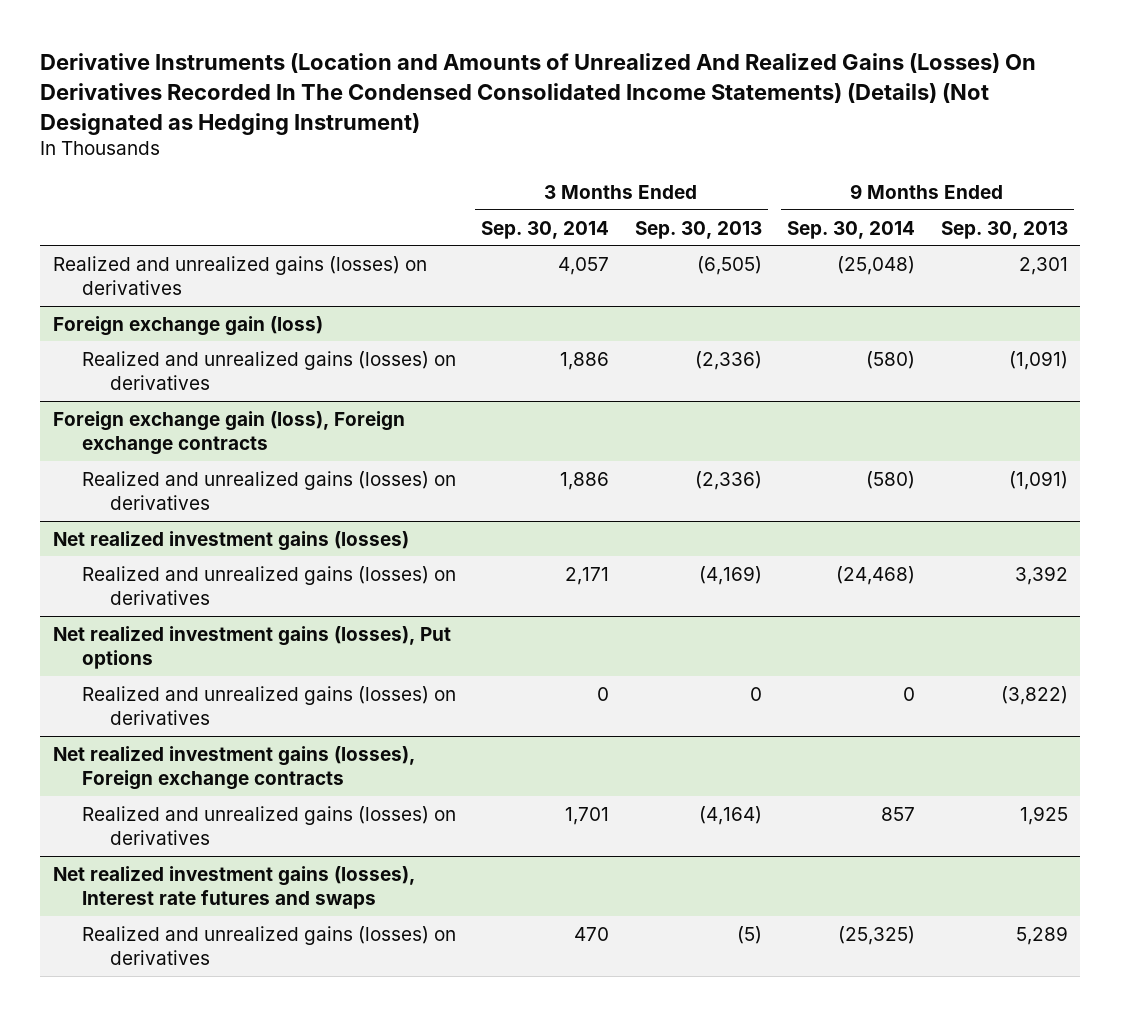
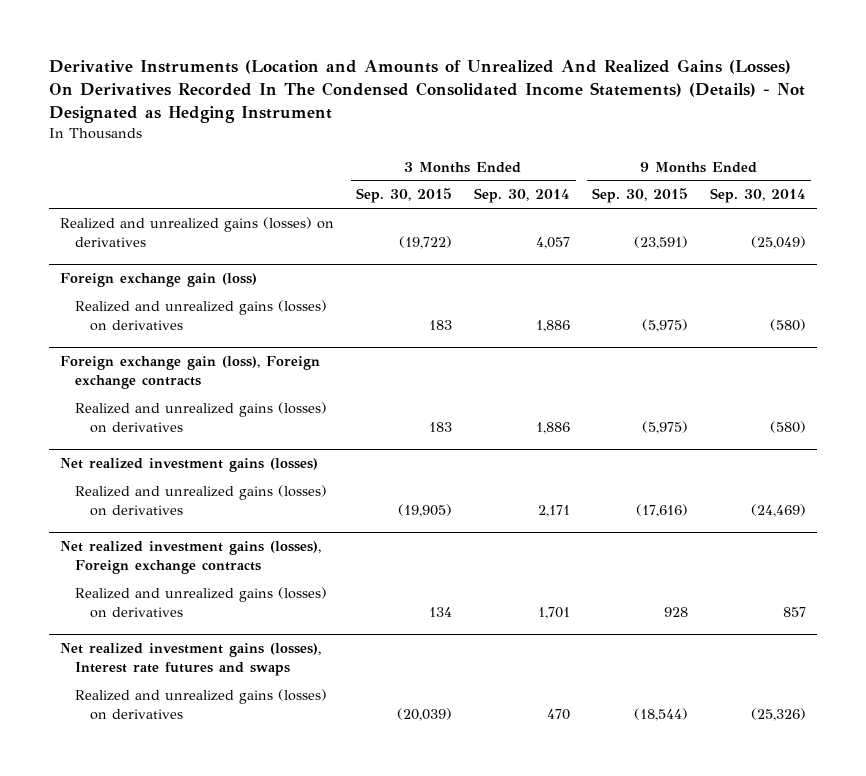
- Derivative Instruments (Location and Amounts of Unrealized And Realized Gains (Losses) On Derivatives Recorded In The Condensed Consolidated Income Statements) (Details) (Not Designated as Hedging Instrument)
+ Derivative Instruments (Location and Amounts of Unrealized And Realized Gains (Losses) On Derivatives Recorded In The Condensed Consolidated Income Statements) (Details) - Not Designated as Hedging Instrument
- | 3 Months Ended Sep. 30, 2014 | 3 Months Ended Sep. 30, 2013 | 9 Months Ended Sep. 30, 2014 | 9 Months Ended Sep. 30, 2013
+ | 3 Months Ended Sep. 30, 2015 | 3 Months Ended Sep. 30, 2014 | 9 Months Ended Sep. 30, 2015 | 9 Months Ended Sep. 30, 2014
- Realized and unrealized gains (losses) on derivatives | 4,057 | (6,505) | (25,048) | 2,301
+ Realized and unrealized gains (losses) on derivatives | (19,722) | 4,057 | (23,591) | (25,049)
@ Net realized investment gains (losses)
- Realized and unrealized gains (losses) on derivatives | 2,171 | (4,169) | (24,468) | 3,392
- Net realized investment gains (losses), Put options
- Realized and unrealized gains (losses) on derivatives | 0 | 0 | 0 | (3,822)
@ Net realized investment gains (losses)
+ Realized and unrealized gains (losses) on derivatives | (19,905) | 2,171 | (17,616) | (24,469)
@ Net realized investment gains (losses), Interest rate futures and swaps
- Realized and unrealized gains (losses) on derivatives | 470 | (5) | (25,325) | 5,289
+ Realized and unrealized gains (losses) on derivatives | (20,039) | 470 | (18,544) | (25,326)

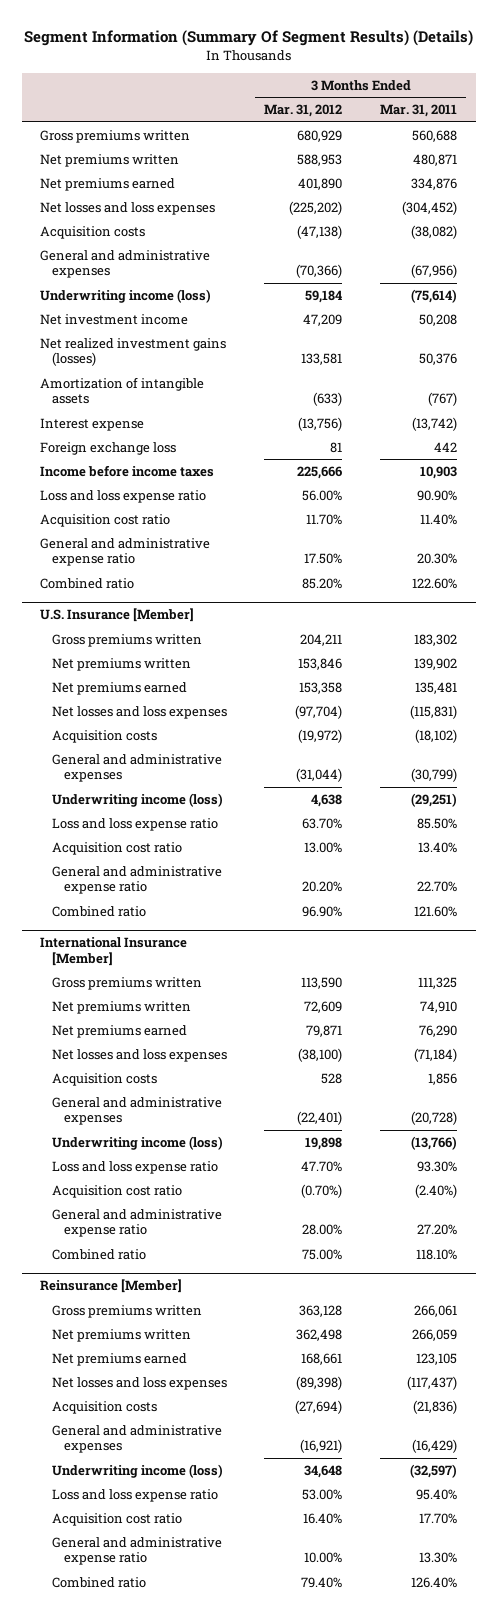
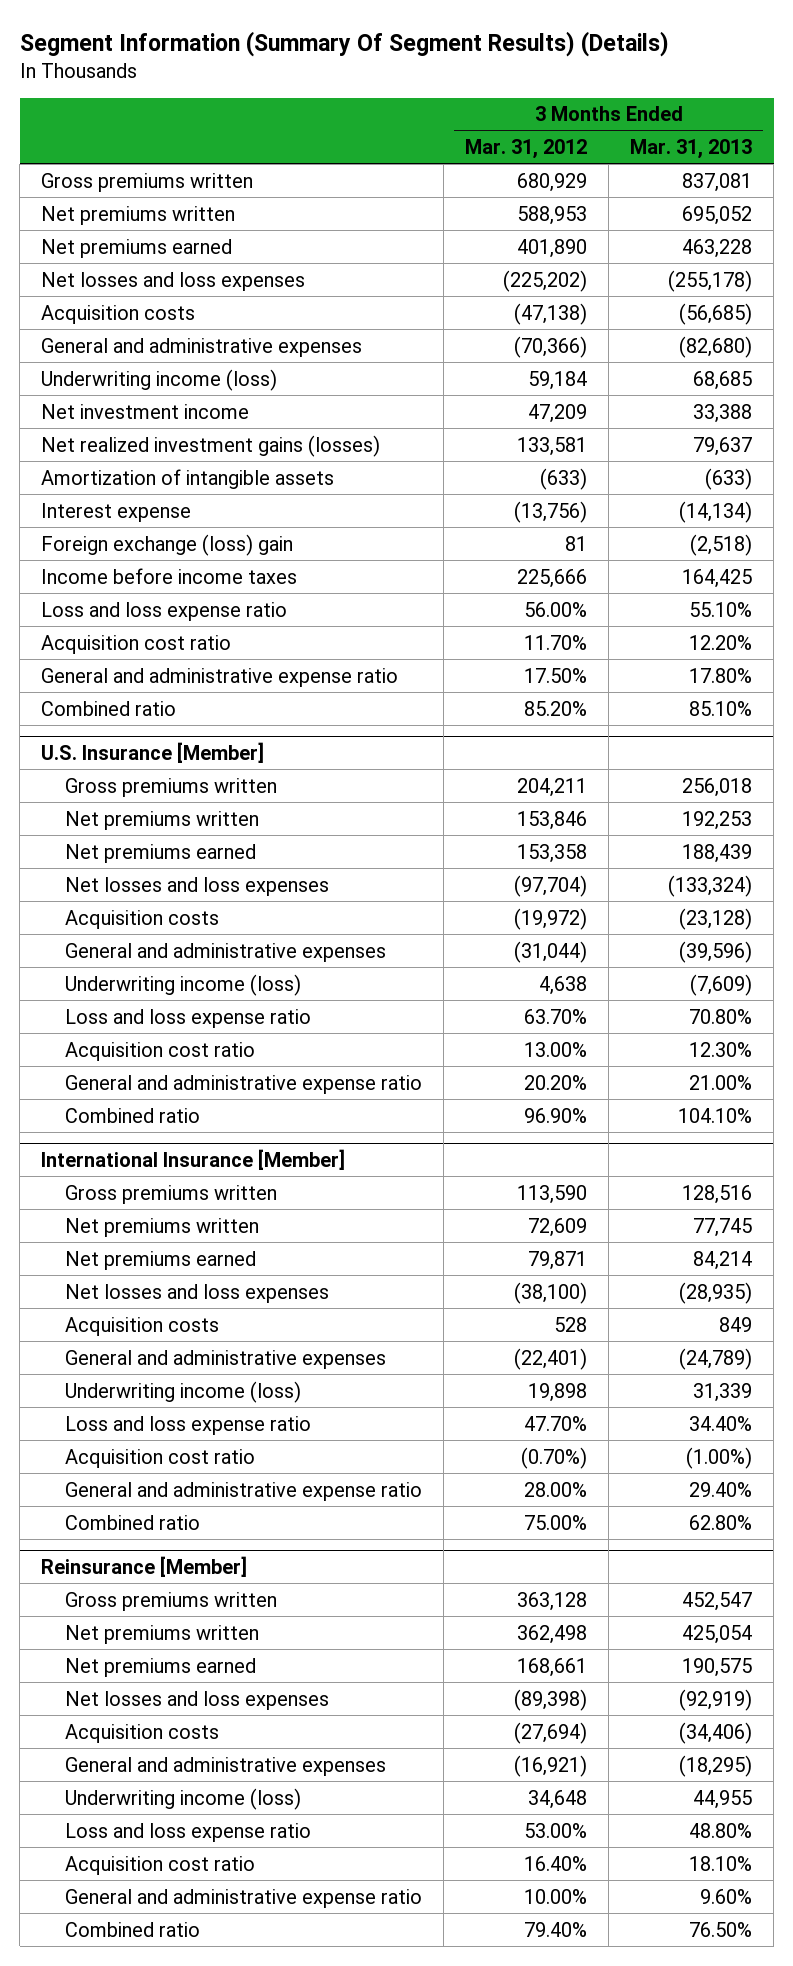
- | 3 Months Ended Mar. 31, 2012 | 3 Months Ended Mar. 31, 2011
+ | 3 Months Ended Mar. 31, 2012 | 3 Months Ended Mar. 31, 2013
- Foreign exchange loss | 81 | 442
+ Foreign exchange (loss) gain | 81 | (2,518)

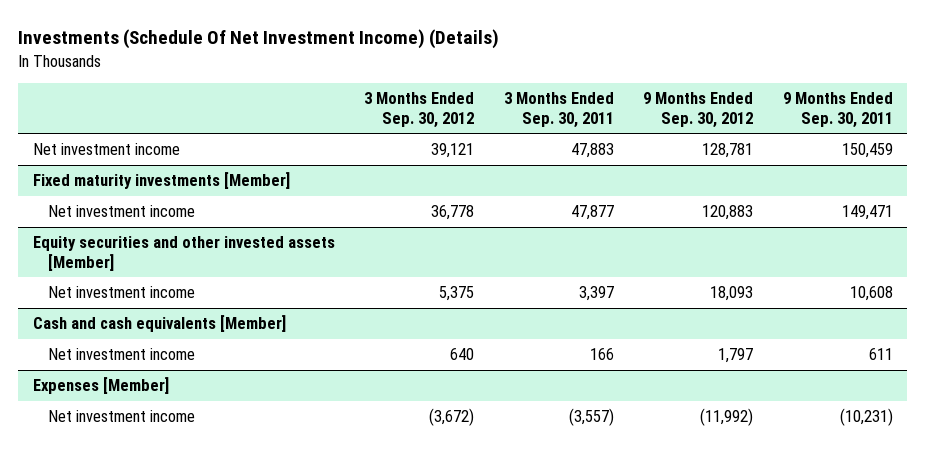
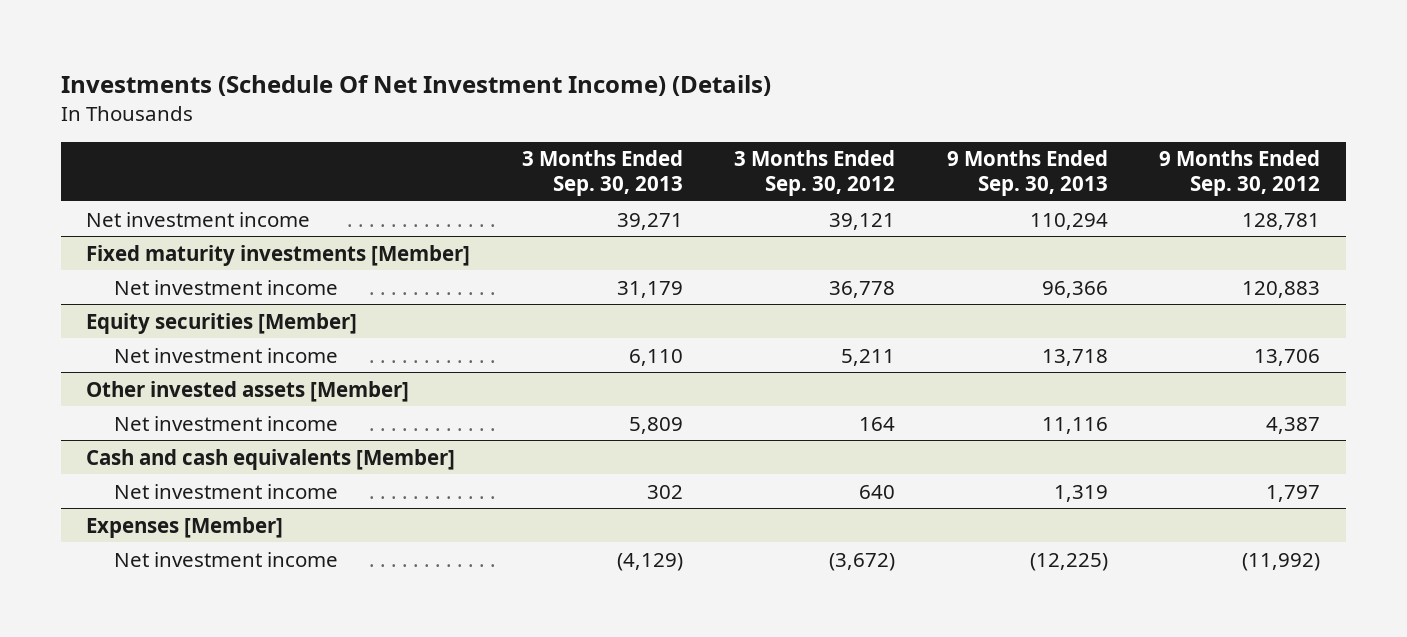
- | 3 Months Ended Sep. 30, 2012 | 3 Months Ended Sep. 30, 2011 | 9 Months Ended Sep. 30, 2012 | 9 Months Ended Sep. 30, 2011
+ | 3 Months Ended Sep. 30, 2013 | 3 Months Ended Sep. 30, 2012 | 9 Months Ended Sep. 30, 2013 | 9 Months Ended Sep. 30, 2012
- Equity securities and other invested assets [Member]
- Net investment income | 5,375 | 3,397 | 18,093 | 10,608
+ Equity securities [Member]
+ Net investment income | 6,110 | 5,211 | 13,718 | 13,706
+ Other invested assets [Member]
+ Net investment income | 5,809 | 164 | 11,116 | 4,387

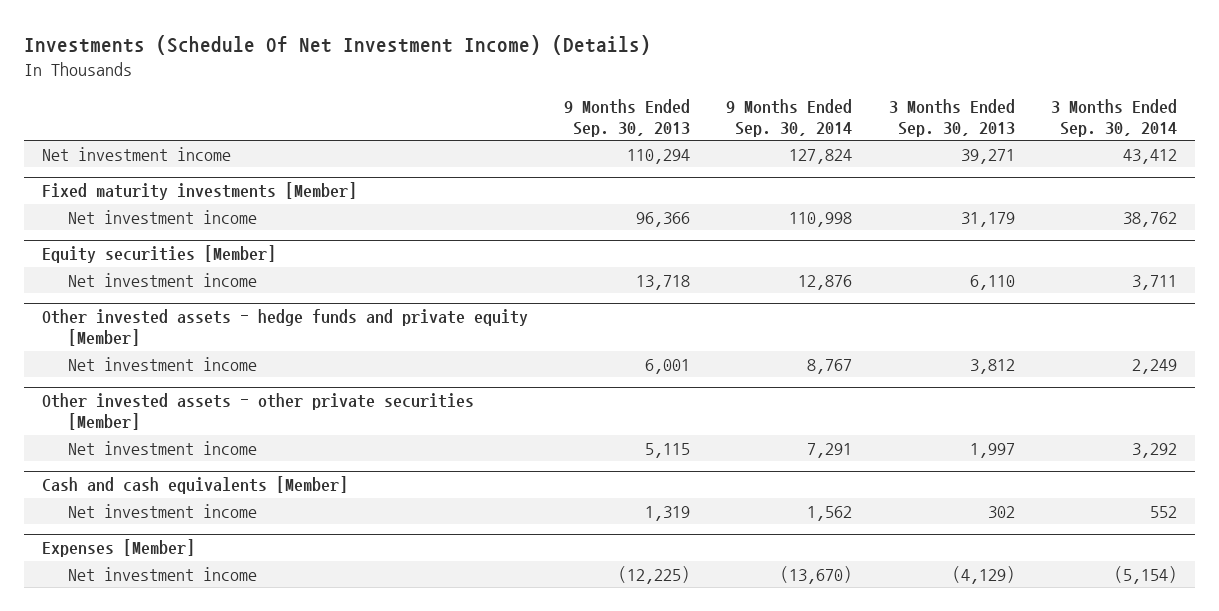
- | 3 Months Ended Sep. 30, 2013 | 3 Months Ended Sep. 30, 2012 | 9 Months Ended Sep. 30, 2013 | 9 Months Ended Sep. 30, 2012
+ | 9 Months Ended Sep. 30, 2013 | 9 Months Ended Sep. 30, 2014 | 3 Months Ended Sep. 30, 2013 | 3 Months Ended Sep. 30, 2014
- Other invested assets [Member]
- Net investment income | 5,809 | 164 | 11,116 | 4,387
+ Other invested assets - hedge funds and private equity [Member]
+ Net investment income | 6,001 | 8,767 | 3,812 | 2,249
+ Other invested assets - other private securities [Member]
+ Net investment income | 5,115 | 7,291 | 1,997 | 3,292

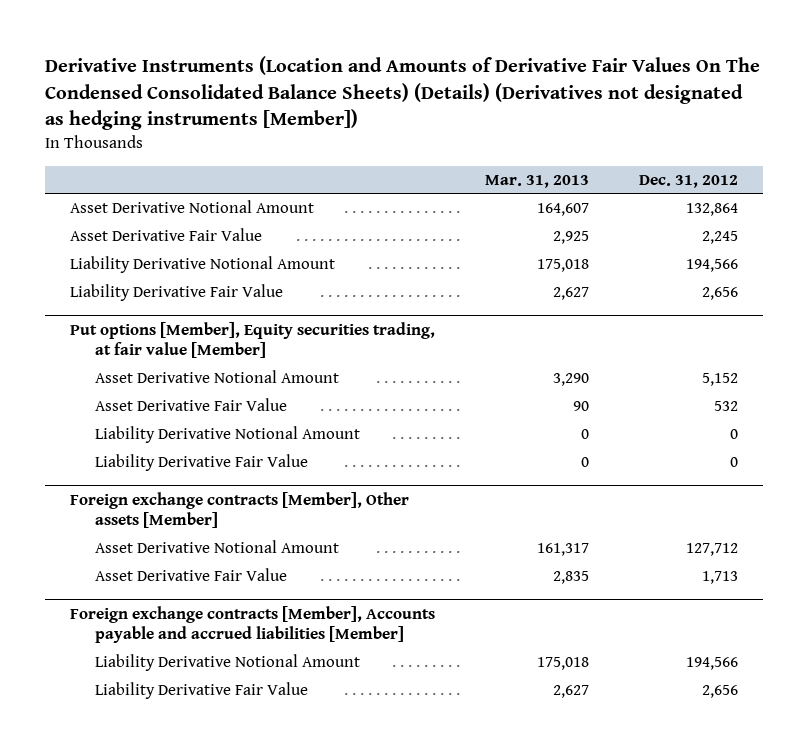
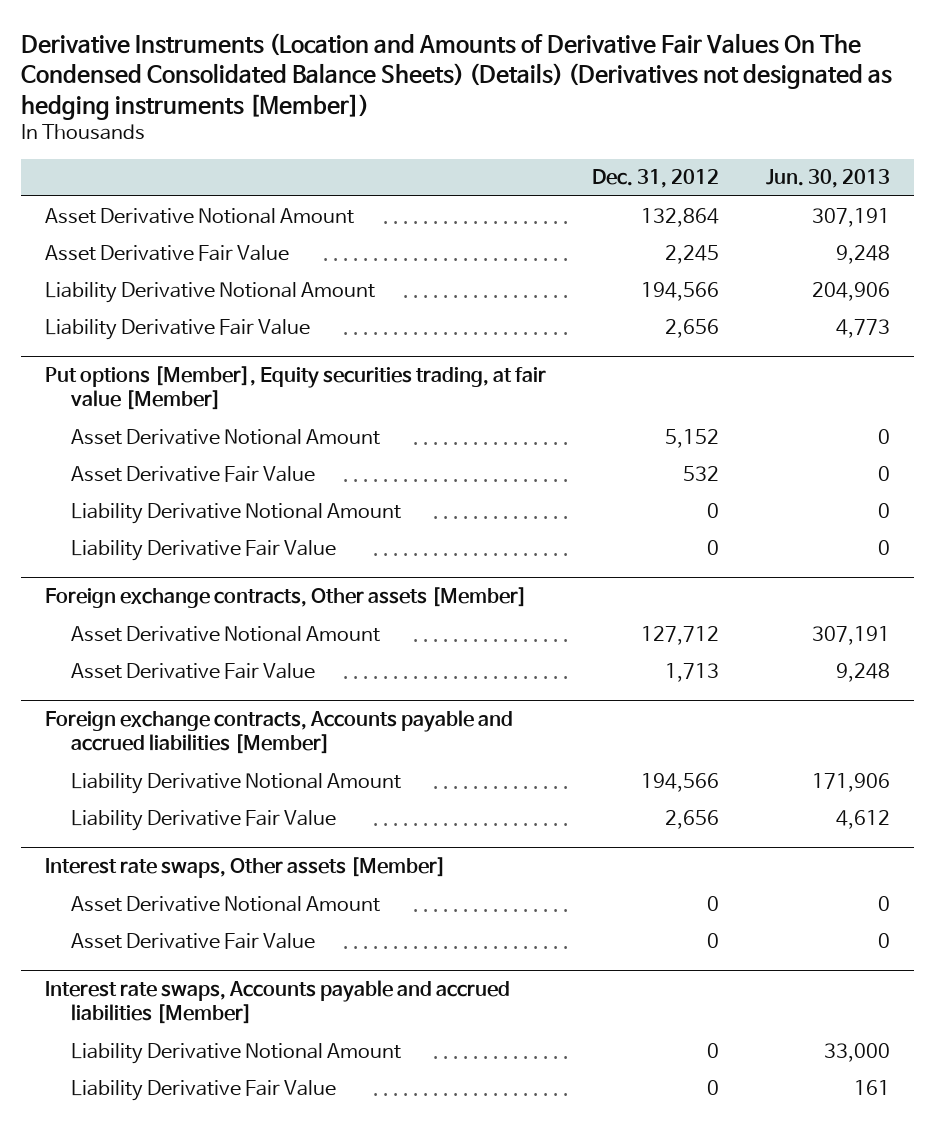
- | Mar. 31, 2013 | Dec. 31, 2012
+ | Dec. 31, 2012 | Jun. 30, 2013
- Foreign exchange contracts [Member], Other assets [Member]
+ Foreign exchange contracts, Other assets [Member]
- Foreign exchange contracts [Member], Accounts payable and accrued liabilities [Member]
+ Foreign exchange contracts, Accounts payable and accrued liabilities [Member]
+ Interest rate swaps, Other assets [Member]
+ Asset Derivative Notional Amount | 0 | 0
+ Asset Derivative Fair Value | 0 | 0
+ Interest rate swaps, Accounts payable and accrued liabilities [Member]
+ Liability Derivative Notional Amount | 0 | 33,000
+ Liability Derivative Fair Value | 0 | 161

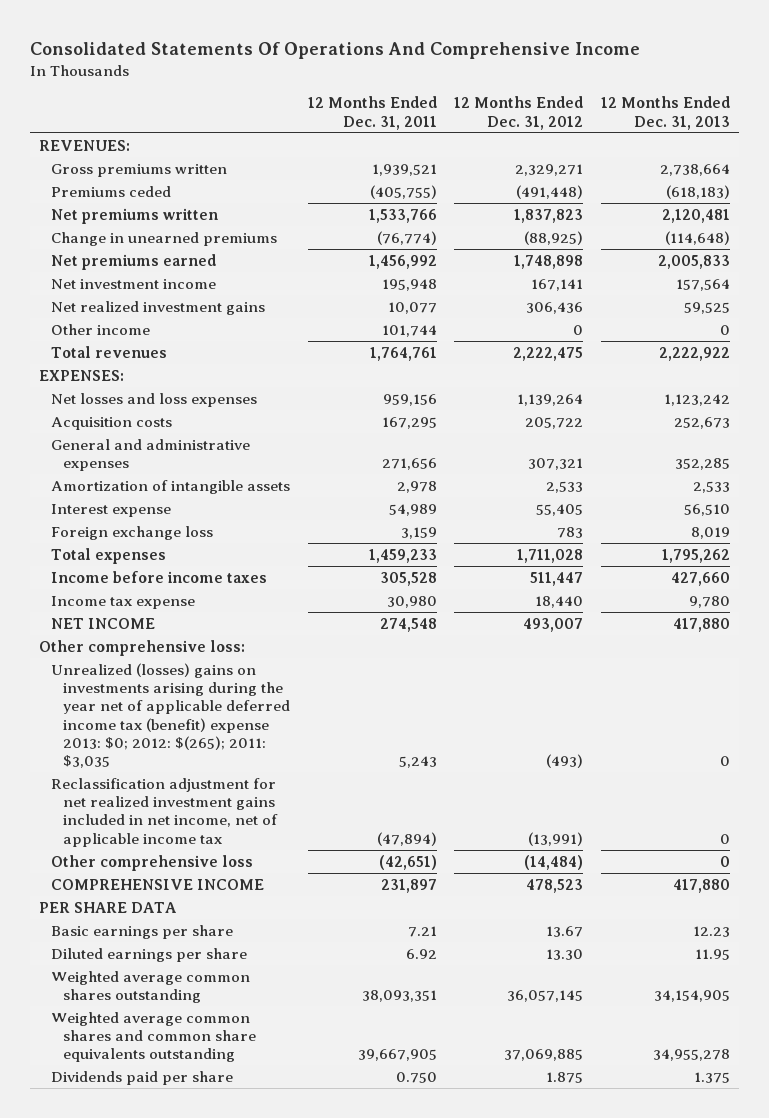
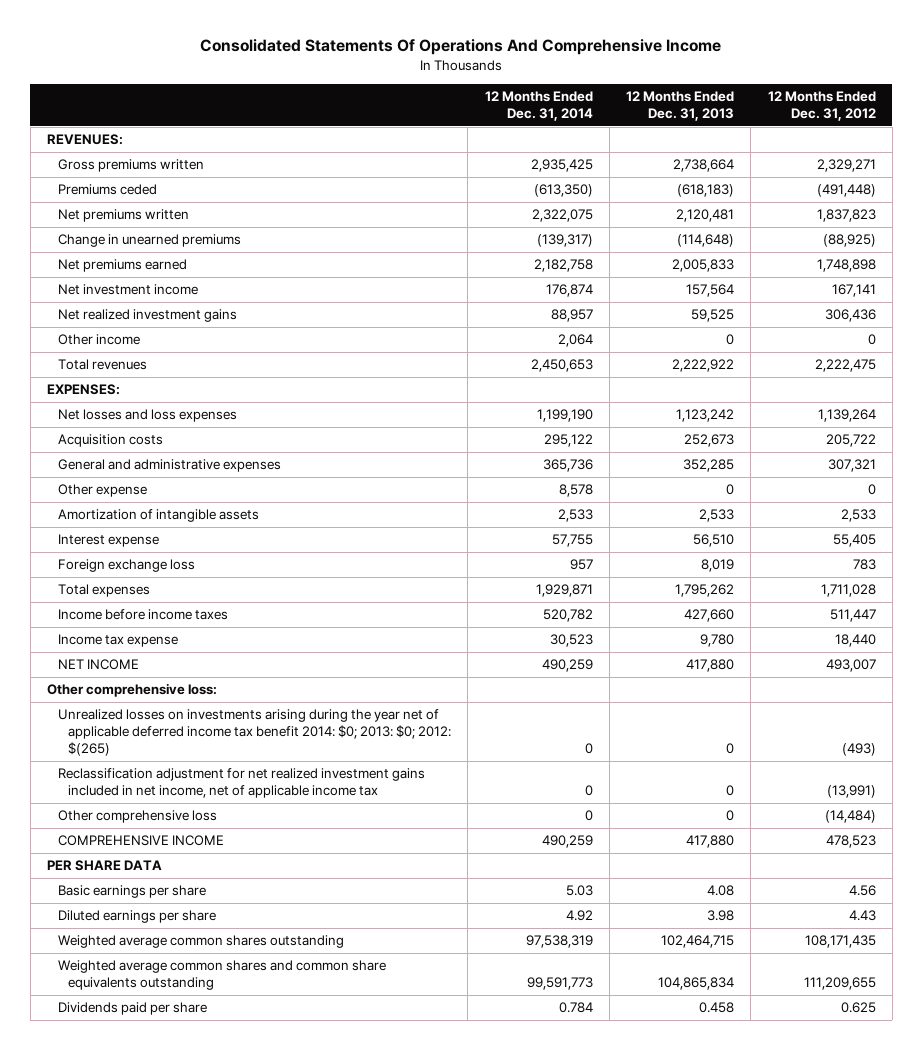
- | 12 Months Ended Dec. 31, 2011 | 12 Months Ended Dec. 31, 2012 | 12 Months Ended Dec. 31, 2013
+ | 12 Months Ended Dec. 31, 2014 | 12 Months Ended Dec. 31, 2013 | 12 Months Ended Dec. 31, 2012
+ Other expense | 8,578 | 0 | 0
- Unrealized (losses) gains on investments arising during the year net of applicable deferred income tax (benefit) expense 2013: $0; 2012: $(265); 2011: $3,035 | 5,243 | (493) | 0
+ Unrealized losses on investments arising during the year net of applicable deferred income tax benefit 2014: $0; 2013: $0; 2012: $(265) | 0 | 0 | (493)
- Basic earnings per share | 7.21 | 13.67 | 12.23
- Diluted earnings per share | 6.92 | 13.30 | 11.95
- Weighted average common shares outstanding | 38,093,351 | 36,057,145 | 34,154,905
- Weighted average common shares and common share equivalents outstanding | 39,667,905 | 37,069,885 | 34,955,278
- Dividends paid per share | 0.750 | 1.875 | 1.375
+ Basic earnings per share | 5.03 | 4.08 | 4.56
+ Diluted earnings per share | 4.92 | 3.98 | 4.43
+ Weighted average common shares outstanding | 97,538,319 | 102,464,715 | 108,171,435
+ Weighted average common shares and common share equivalents outstanding | 99,591,773 | 104,865,834 | 111,209,655
+ Dividends paid per share | 0.784 | 0.458 | 0.625

